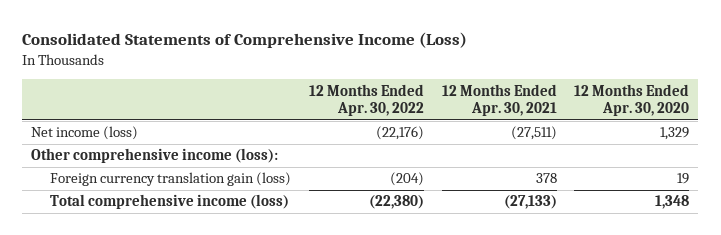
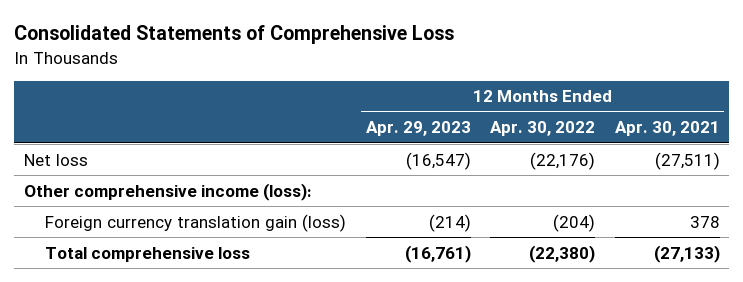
- Consolidated Statements of Comprehensive Income (Loss)
+ Consolidated Statements of Comprehensive Loss
- | 12 Months Ended Apr. 30, 2022 | 12 Months Ended Apr. 30, 2021 | 12 Months Ended Apr. 30, 2020
+ | 12 Months Ended Apr. 29, 2023 | 12 Months Ended Apr. 30, 2022 | 12 Months Ended Apr. 30, 2021
- Net income (loss) | (22,176) | (27,511) | 1,329
+ Net loss | (16,547) | (22,176) | (27,511)
- Total comprehensive income (loss) | (22,380) | (27,133) | 1,348
+ Total comprehensive loss | (16,761) | (22,380) | (27,133)

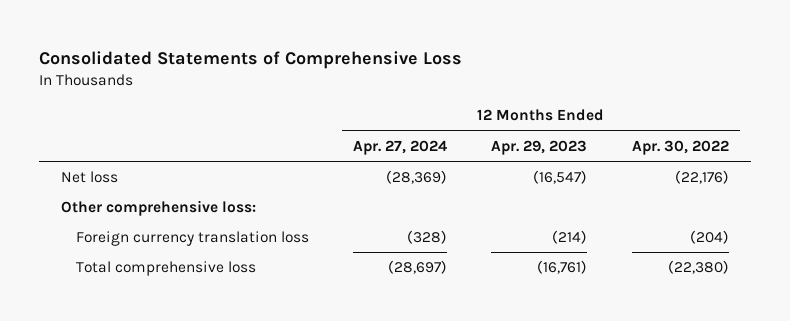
- | 12 Months Ended Apr. 29, 2023 | 12 Months Ended Apr. 30, 2022 | 12 Months Ended Apr. 30, 2021
+ | 12 Months Ended Apr. 27, 2024 | 12 Months Ended Apr. 29, 2023 | 12 Months Ended Apr. 30, 2022
- Other comprehensive income (loss):
- Foreign currency translation gain (loss) | (214) | (204) | 378
+ Other comprehensive loss:
+ Foreign currency translation loss | (328) | (214) | (204)

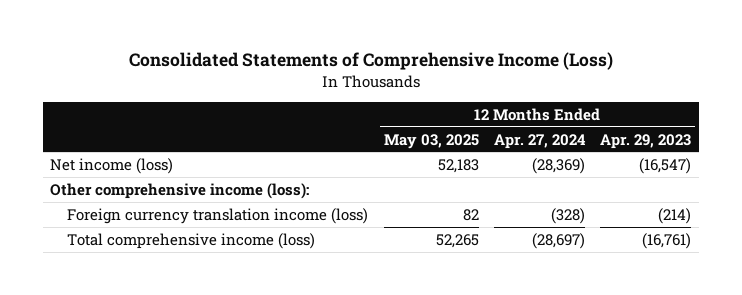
- Consolidated Statements of Comprehensive Loss
+ Consolidated Statements of Comprehensive Income (Loss)
- | 12 Months Ended Apr. 27, 2024 | 12 Months Ended Apr. 29, 2023 | 12 Months Ended Apr. 30, 2022
+ | 12 Months Ended May 03, 2025 | 12 Months Ended Apr. 27, 2024 | 12 Months Ended Apr. 29, 2023
- Net loss | (28,369) | (16,547) | (22,176)
- Other comprehensive loss:
- Foreign currency translation loss | (328) | (214) | (204)
- Total comprehensive loss | (28,697) | (16,761) | (22,380)
+ Net income (loss) | 52,183 | (28,369) | (16,547)
+ Other comprehensive income (loss):
+ Foreign currency translation income (loss) | 82 | (328) | (214)
+ Total comprehensive income (loss) | 52,265 | (28,697) | (16,761)

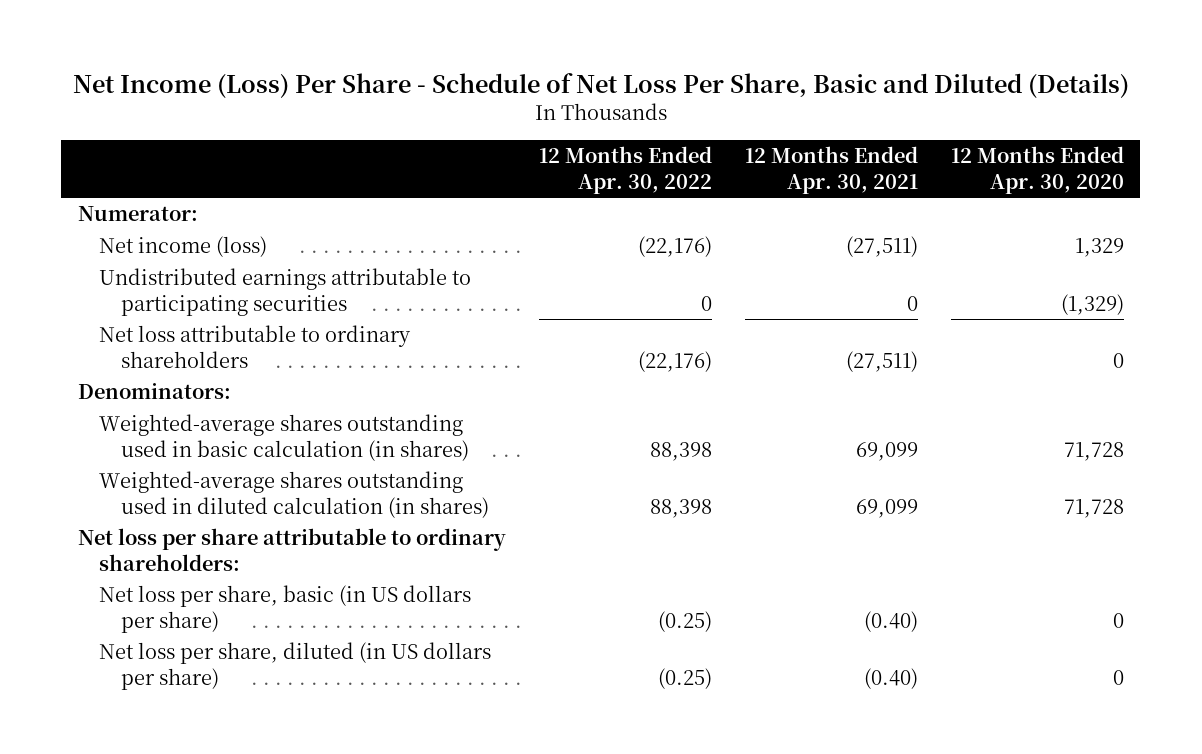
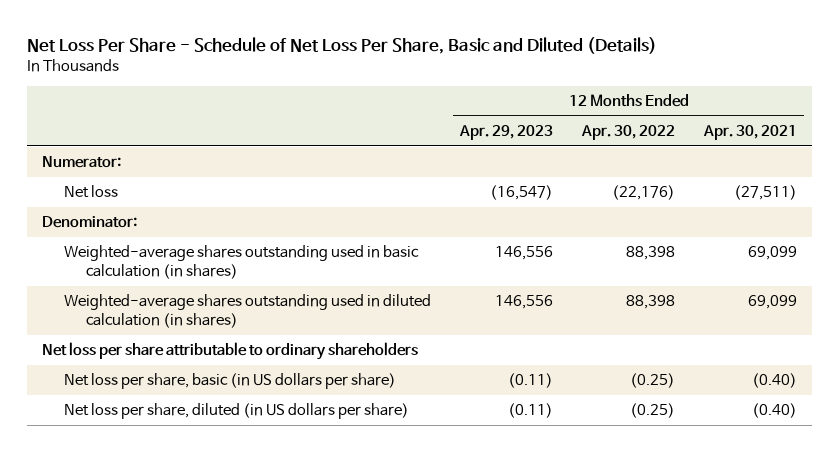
- Net Income (Loss) Per Share - Schedule of Net Loss Per Share, Basic and Diluted (Details)
+ Net Loss Per Share - Schedule of Net Loss Per Share, Basic and Diluted (Details)
- | 12 Months Ended Apr. 30, 2022 | 12 Months Ended Apr. 30, 2021 | 12 Months Ended Apr. 30, 2020
+ | 12 Months Ended Apr. 29, 2023 | 12 Months Ended Apr. 30, 2022 | 12 Months Ended Apr. 30, 2021
- Net income (loss) | (22,176) | (27,511) | 1,329
- Undistributed earnings attributable to participating securities | 0 | 0 | (1,329)
- Net loss attributable to ordinary shareholders | (22,176) | (27,511) | 0
- Denominators:
+ Net loss | (16,547) | (22,176) | (27,511)
+ Denominator:
- Net loss per share attributable to ordinary shareholders:
+ Net loss per share attributable to ordinary shareholders

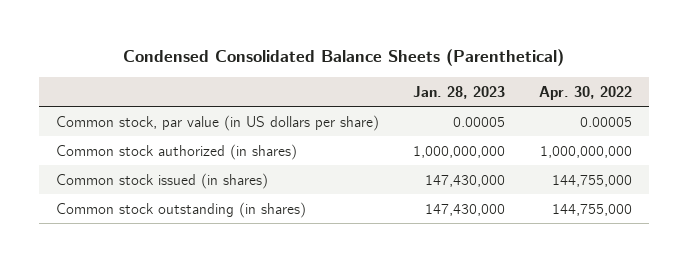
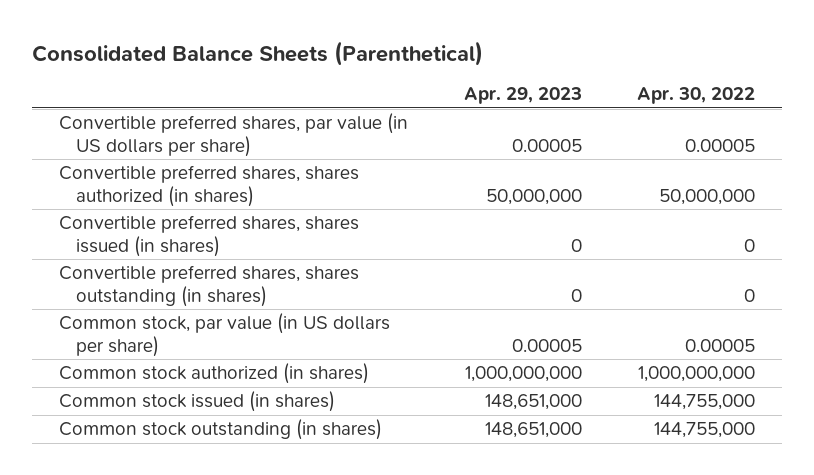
- Condensed Consolidated Balance Sheets (Parenthetical)
+ Consolidated Balance Sheets (Parenthetical)
- | Jan. 28, 2023 | Apr. 30, 2022
+ | Apr. 29, 2023 | Apr. 30, 2022
+ Convertible preferred shares, par value (in US dollars per share) | 0.00005 | 0.00005
+ Convertible preferred shares, shares authorized (in shares) | 50,000,000 | 50,000,000
+ Convertible preferred shares, shares issued (in shares) | 0 | 0
+ Convertible preferred shares, shares outstanding (in shares) | 0 | 0

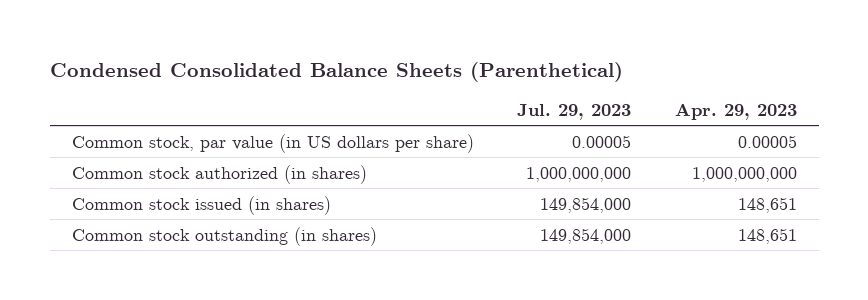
- Consolidated Balance Sheets (Parenthetical)
+ Condensed Consolidated Balance Sheets (Parenthetical)
- | Apr. 29, 2023 | Apr. 30, 2022
+ | Jul. 29, 2023 | Apr. 29, 2023
- Convertible preferred shares, par value (in US dollars per share) | 0.00005 | 0.00005
- Convertible preferred shares, shares authorized (in shares) | 50,000,000 | 50,000,000
- Convertible preferred shares, shares issued (in shares) | 0 | 0
- Convertible preferred shares, shares outstanding (in shares) | 0 | 0
- Common stock issued (in shares) | 148,651,000 | 144,755,000
- Common stock outstanding (in shares) | 148,651,000 | 144,755,000
+ Common stock issued (in shares) | 149,854,000 | 148,651
+ Common stock outstanding (in shares) | 149,854,000 | 148,651

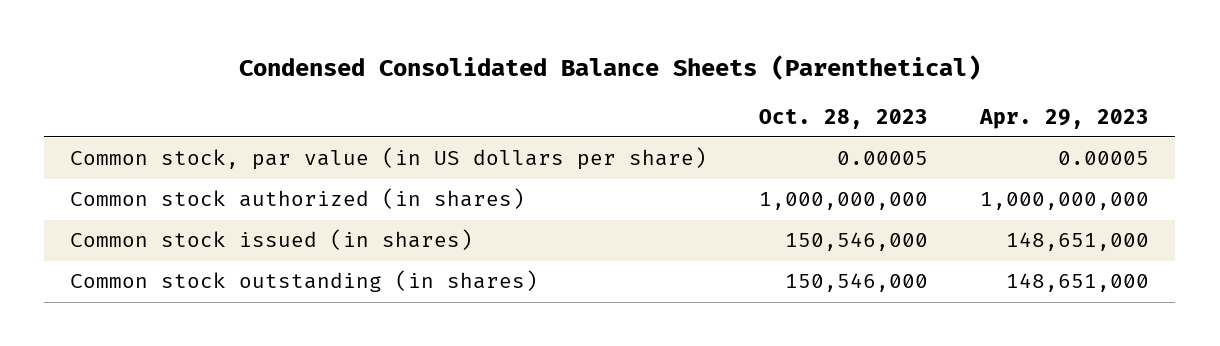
- | Jul. 29, 2023 | Apr. 29, 2023
+ | Oct. 28, 2023 | Apr. 29, 2023
- Common stock issued (in shares) | 149,854,000 | 148,651
- Common stock outstanding (in shares) | 149,854,000 | 148,651
+ Common stock issued (in shares) | 150,546,000 | 148,651,000
+ Common stock outstanding (in shares) | 150,546,000 | 148,651,000

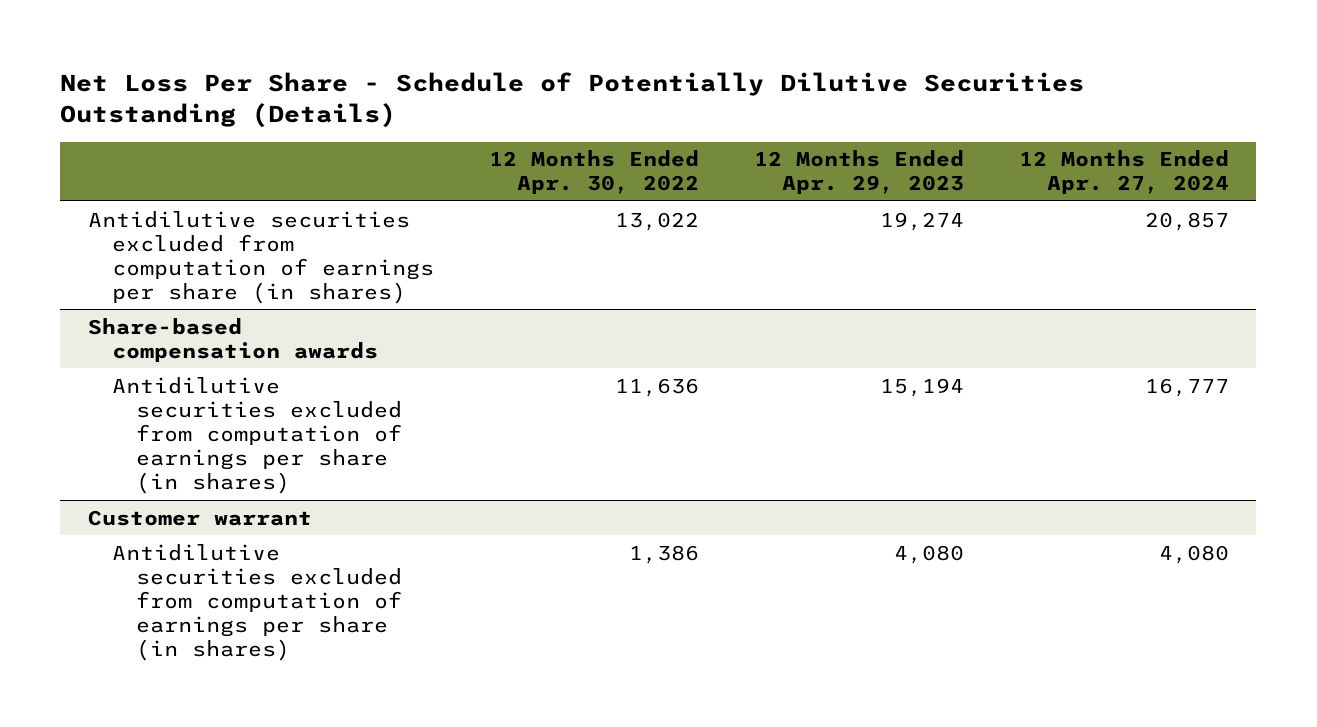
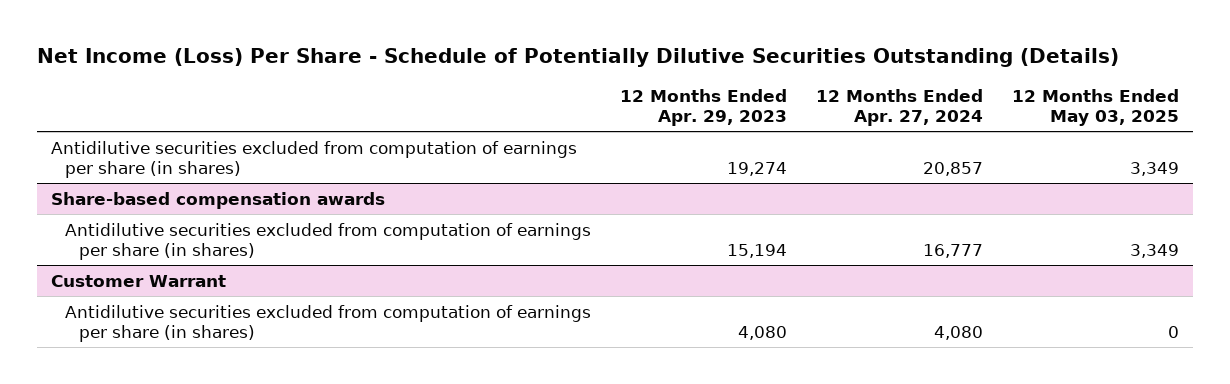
- Net Loss Per Share - Schedule of Potentially Dilutive Securities Outstanding (Details)
+ Net Income (Loss) Per Share - Schedule of Potentially Dilutive Securities Outstanding (Details)
- | 12 Months Ended Apr. 30, 2022 | 12 Months Ended Apr. 29, 2023 | 12 Months Ended Apr. 27, 2024
+ | 12 Months Ended Apr. 29, 2023 | 12 Months Ended Apr. 27, 2024 | 12 Months Ended May 03, 2025
- Customer warrant
+ Customer Warrant

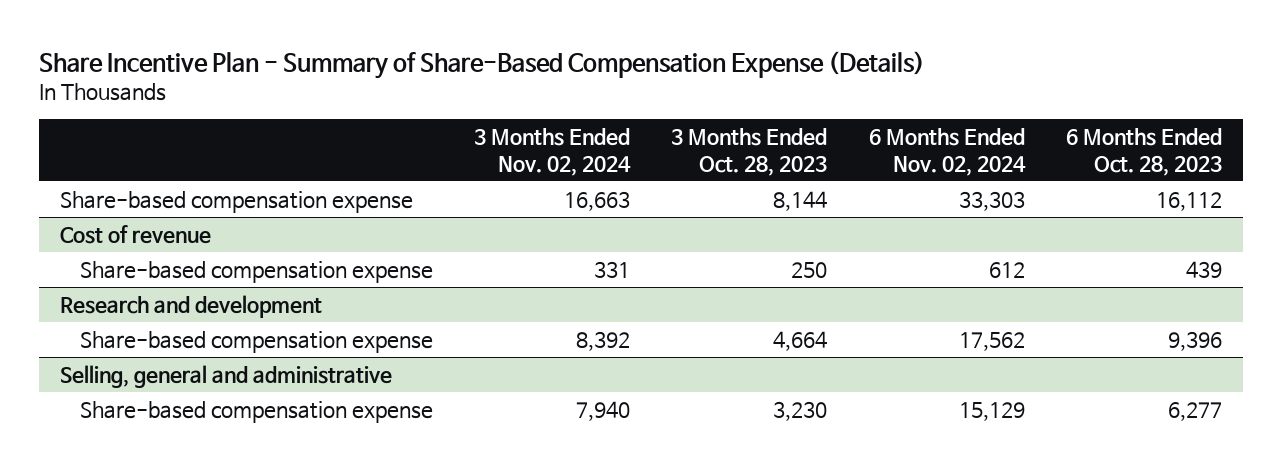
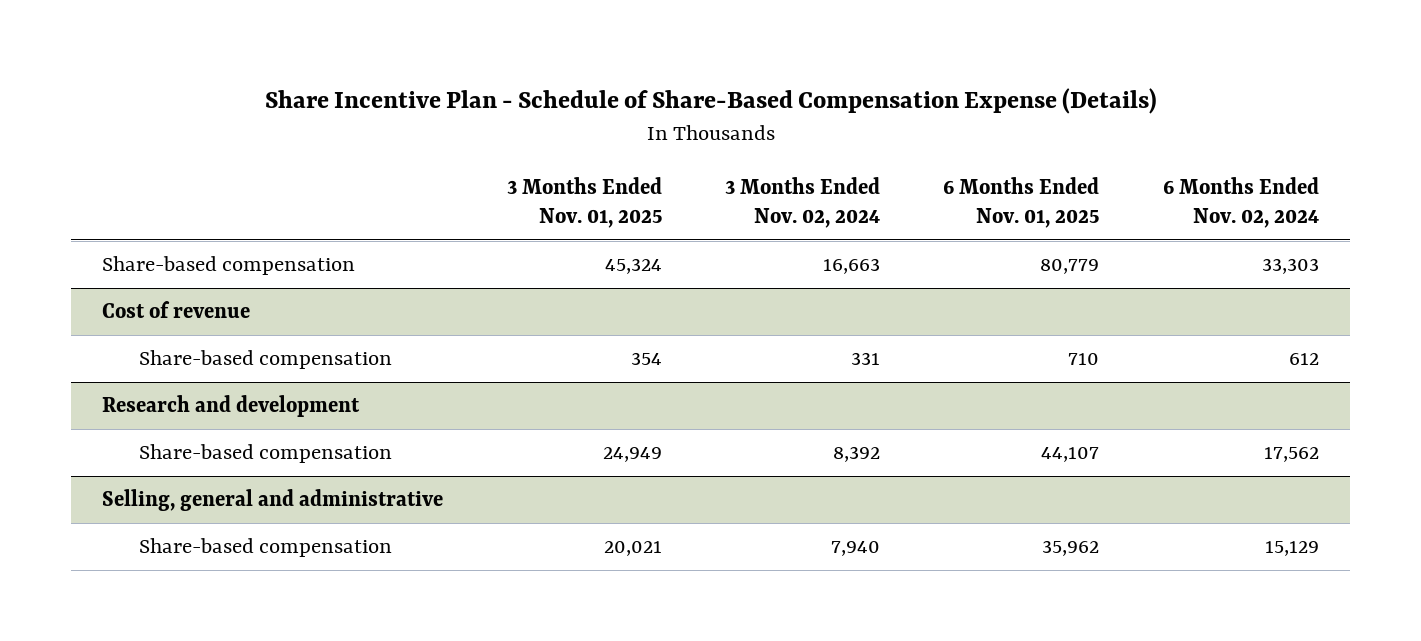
- Share Incentive Plan - Summary of Share-Based Compensation Expense (Details)
+ Share Incentive Plan - Schedule of Share-Based Compensation Expense (Details)
- | 3 Months Ended Nov. 02, 2024 | 3 Months Ended Oct. 28, 2023 | 6 Months Ended Nov. 02, 2024 | 6 Months Ended Oct. 28, 2023
+ | 3 Months Ended Nov. 01, 2025 | 3 Months Ended Nov. 02, 2024 | 6 Months Ended Nov. 01, 2025 | 6 Months Ended Nov. 02, 2024
- Share-based compensation expense | 16,663 | 8,144 | 33,303 | 16,112
+ Share-based compensation | 45,324 | 16,663 | 80,779 | 33,303
@ Cost of revenue
- Share-based compensation expense | 331 | 250 | 612 | 439
+ Share-based compensation | 354 | 331 | 710 | 612
@ Research and development
- Share-based compensation expense | 8,392 | 4,664 | 17,562 | 9,396
+ Share-based compensation | 24,949 | 8,392 | 44,107 | 17,562
@ Selling, general and administrative
- Share-based compensation expense | 7,940 | 3,230 | 15,129 | 6,277
+ Share-based compensation | 20,021 | 7,940 | 35,962 | 15,129

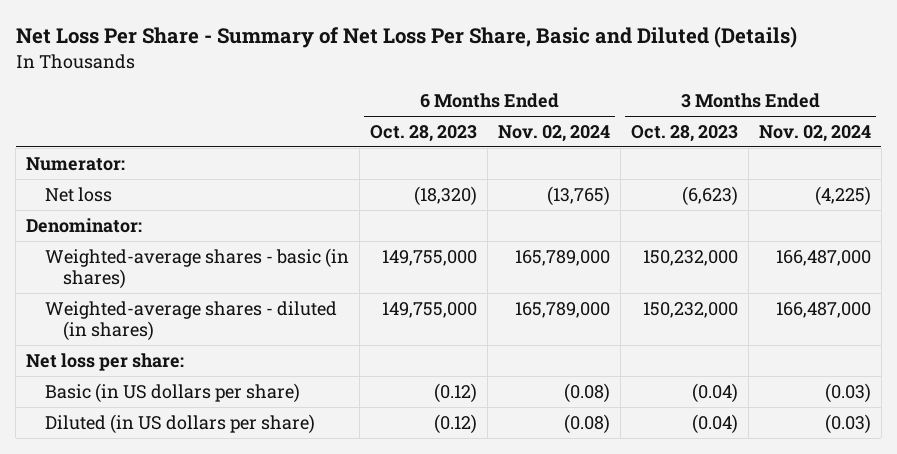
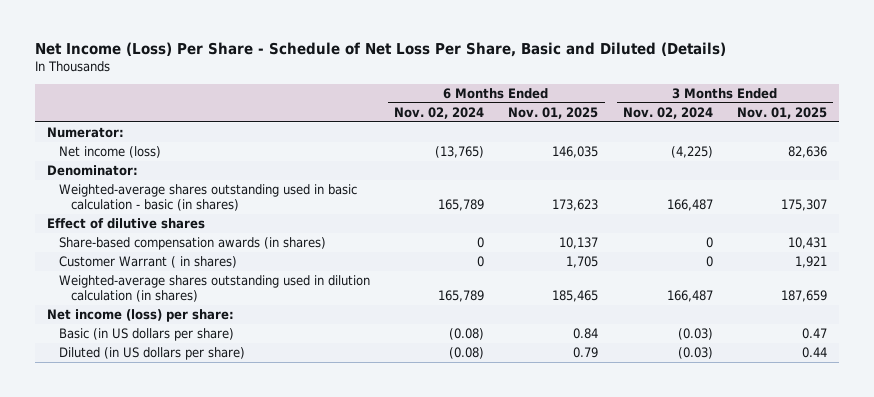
- Net Loss Per Share - Summary of Net Loss Per Share, Basic and Diluted (Details)
+ Net Income (Loss) Per Share - Schedule of Net Loss Per Share, Basic and Diluted (Details)
- | 6 Months Ended Oct. 28, 2023 | 6 Months Ended Nov. 02, 2024 | 3 Months Ended Oct. 28, 2023 | 3 Months Ended Nov. 02, 2024
+ | 6 Months Ended Nov. 02, 2024 | 6 Months Ended Nov. 01, 2025 | 3 Months Ended Nov. 02, 2024 | 3 Months Ended Nov. 01, 2025
- Net loss | (18,320) | (13,765) | (6,623) | (4,225)
+ Net income (loss) | (13,765) | 146,035 | (4,225) | 82,636
- Weighted-average shares - basic (in shares) | 149,755,000 | 165,789,000 | 150,232,000 | 166,487,000
- Weighted-average shares - diluted (in shares) | 149,755,000 | 165,789,000 | 150,232,000 | 166,487,000
- Net loss per share:
+ Weighted-average shares outstanding used in basic calculation - basic (in shares) | 165,789 | 173,623 | 166,487 | 175,307
+ Effect of dilutive shares
+ Share-based compensation awards (in shares) | 0 | 10,137 | 0 | 10,431
+ Customer Warrant ( in shares) | 0 | 1,705 | 0 | 1,921
+ Weighted-average shares outstanding used in dilution calculation (in shares) | 165,789 | 185,465 | 166,487 | 187,659
+ Net income (loss) per share:

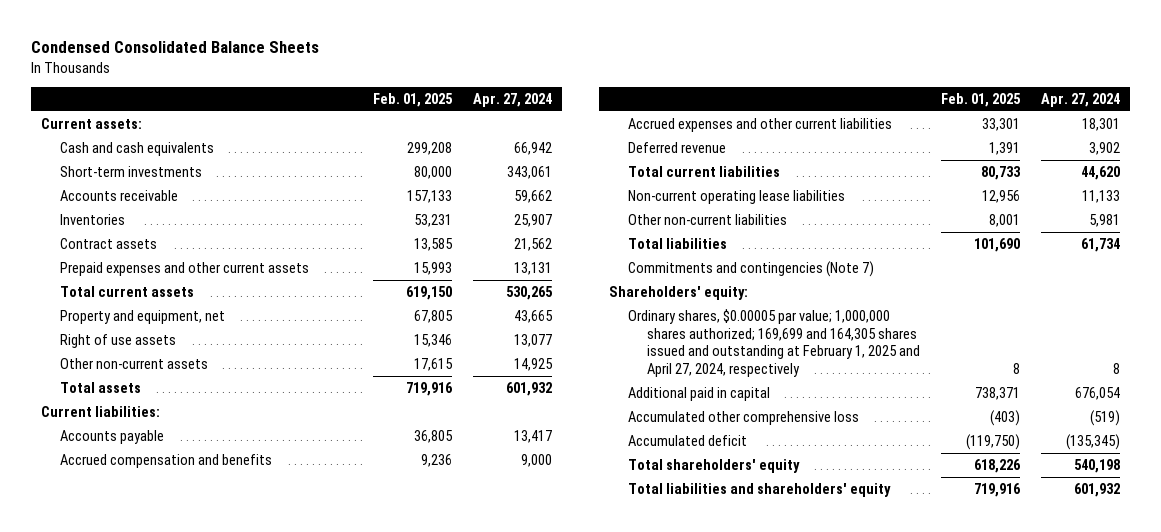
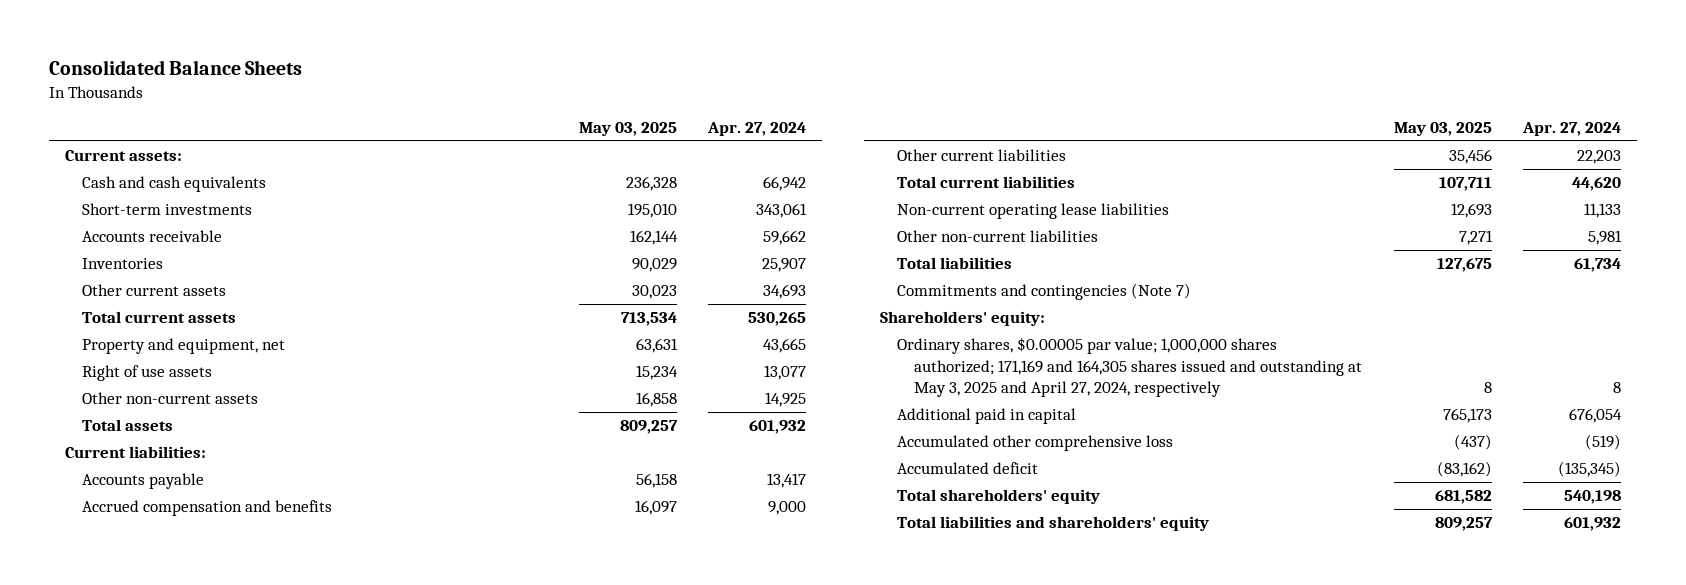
- Condensed Consolidated Balance Sheets
+ Consolidated Balance Sheets
- | Feb. 01, 2025 | Apr. 27, 2024
+ | May 03, 2025 | Apr. 27, 2024
- Contract assets | 13,585 | 21,562
- Prepaid expenses and other current assets | 15,993 | 13,131
+ Other current assets | 30,023 | 34,693
- Accrued expenses and other current liabilities | 33,301 | 18,301
- Deferred revenue | 1,391 | 3,902
+ Other current liabilities | 35,456 | 22,203
- Ordinary shares, $0.00005 par value; 1,000,000 shares authorized; 169,699 and 164,305 shares issued and outstanding at February 1, 2025 and April 27, 2024, respectively | 8 | 8
+ Ordinary shares, $0.00005 par value; 1,000,000 shares authorized; 171,169 and 164,305 shares issued and outstanding at May 3, 2025 and April 27, 2024, respectively | 8 | 8

